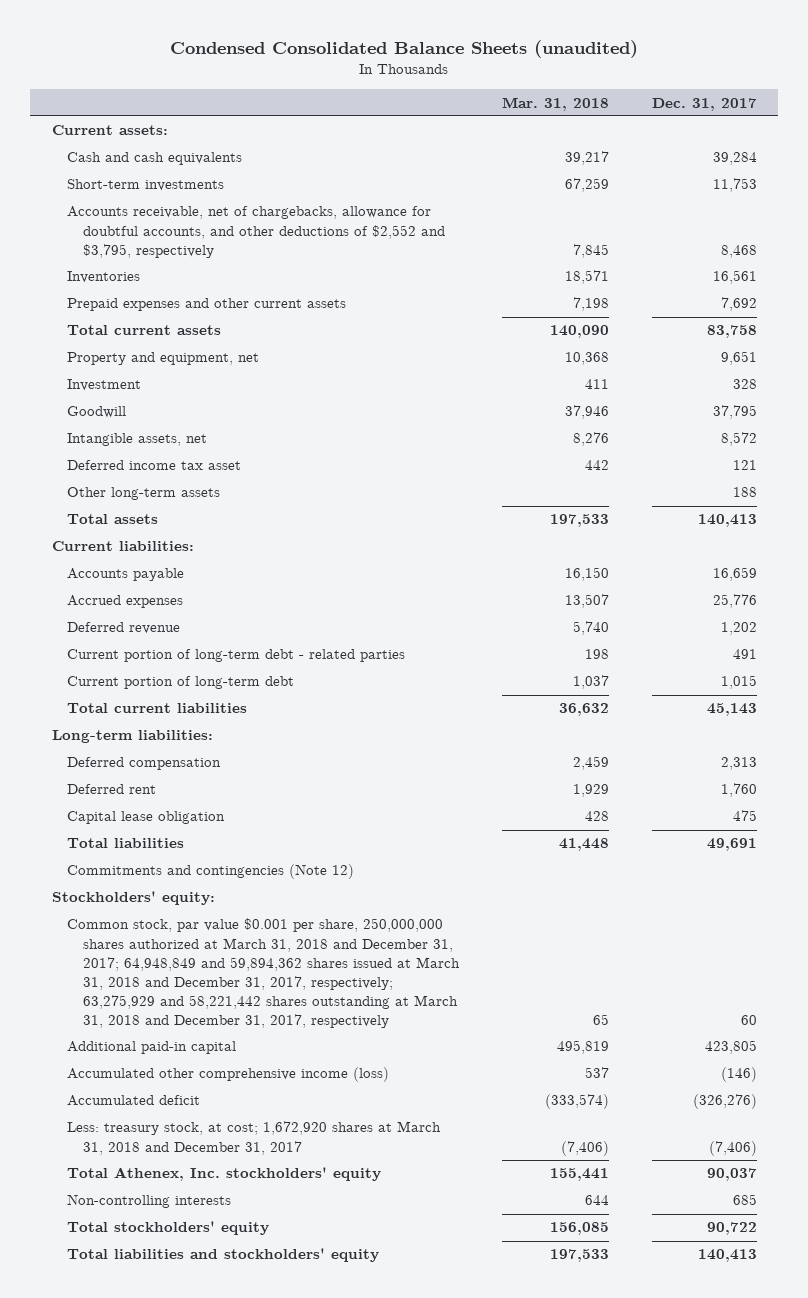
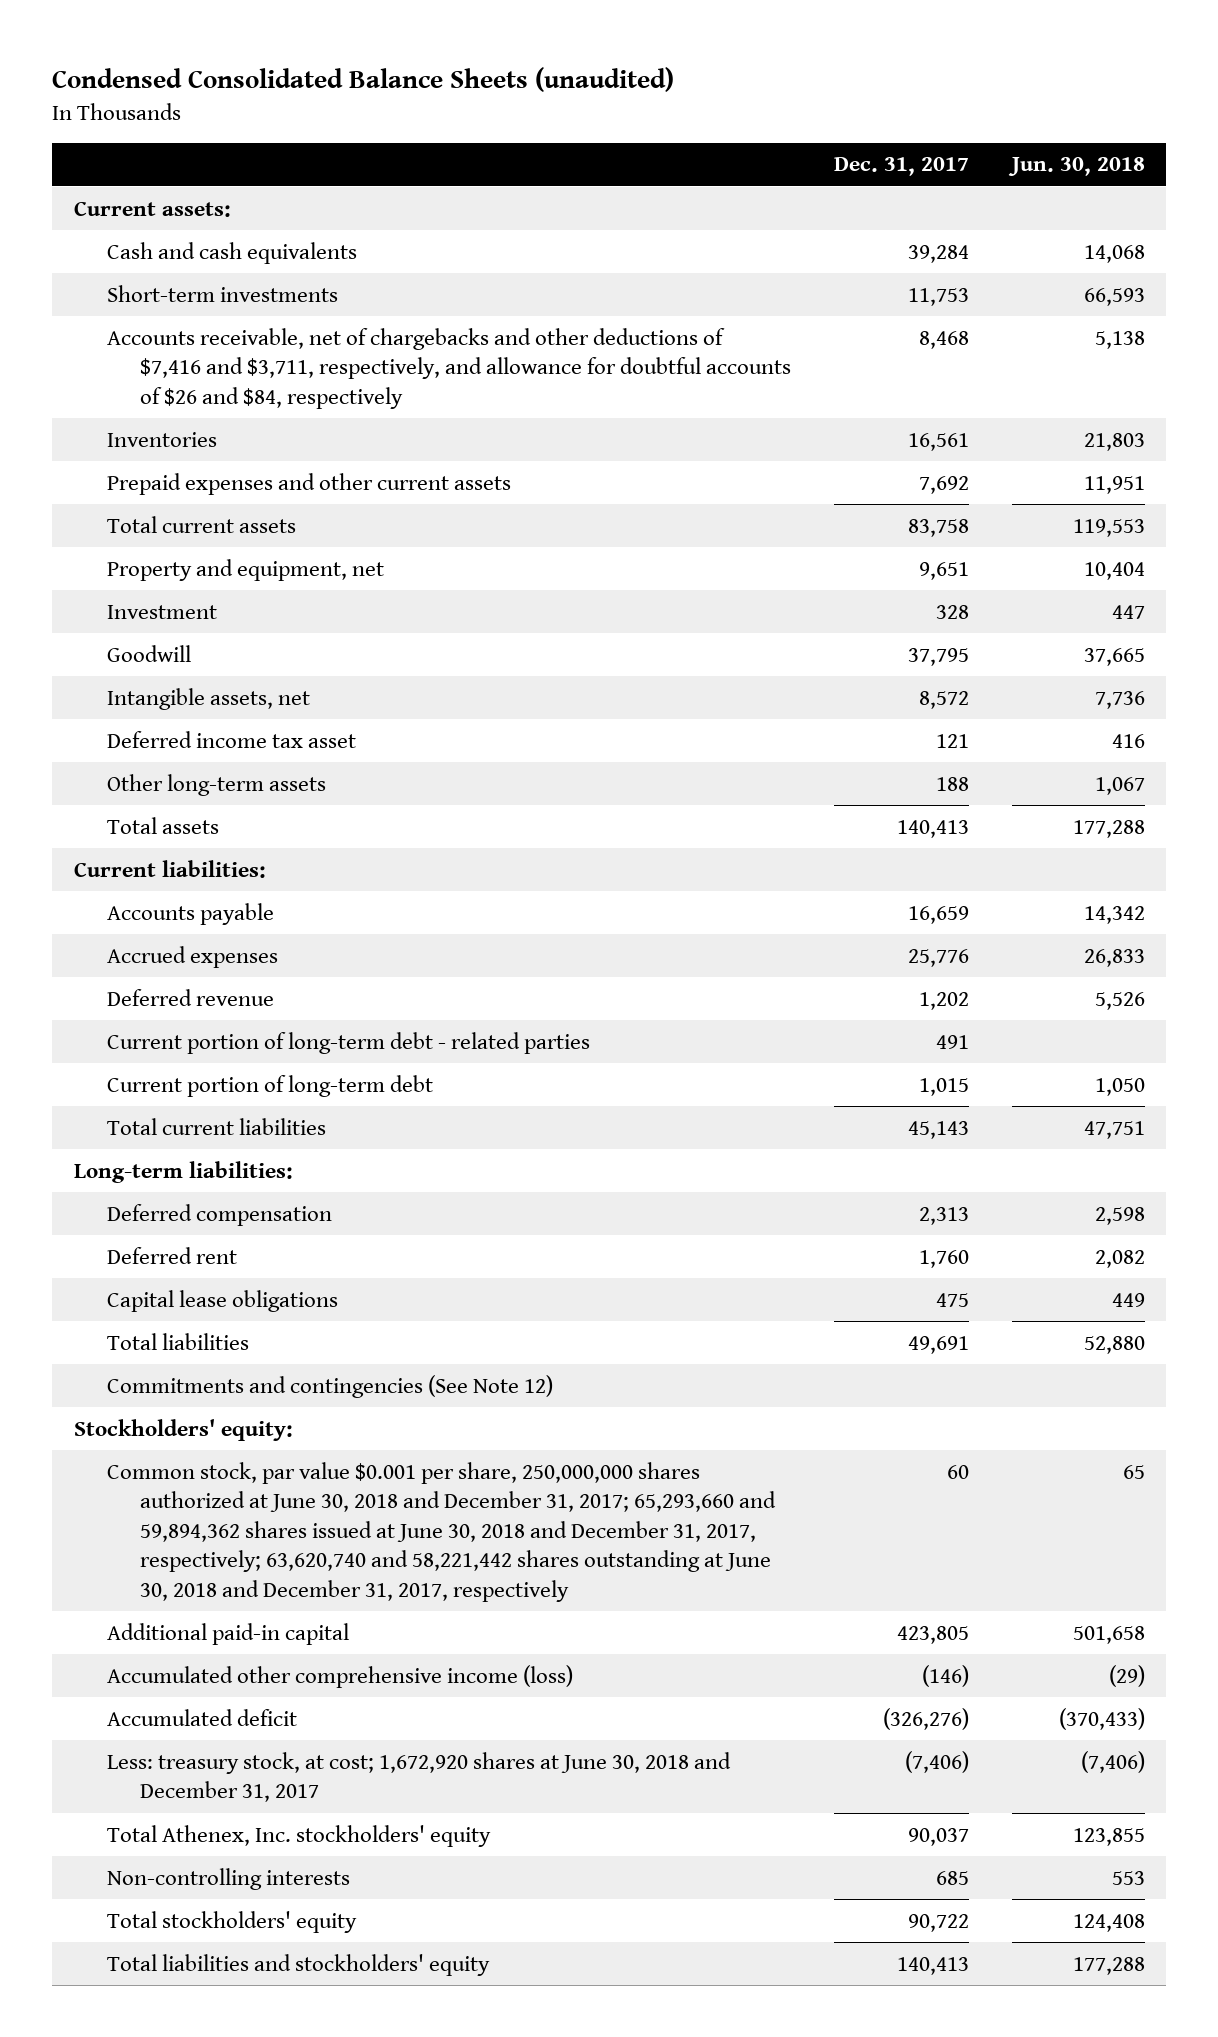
- | Mar. 31, 2018 | Dec. 31, 2017
+ | Dec. 31, 2017 | Jun. 30, 2018
- Accounts receivable, net of chargebacks, allowance for doubtful accounts, and other deductions of $2,552 and $3,795, respectively | 7,845 | 8,468
+ Accounts receivable, net of chargebacks and other deductions of $7,416 and $3,711, respectively, and allowance for doubtful accounts of $26 and $84, respectively | 8,468 | 5,138
- Capital lease obligation | 428 | 475
+ Capital lease obligations | 475 | 449
- Commitments and contingencies (Note 12)
+ Commitments and contingencies (See Note 12)
- Common stock, par value $0.001 per share, 250,000,000 shares authorized at March 31, 2018 and December 31, 2017; 64,948,849 and 59,894,362 shares issued at March 31, 2018 and December 31, 2017, respectively; 63,275,929 and 58,221,442 shares outstanding at March 31, 2018 and December 31, 2017, respectively | 65 | 60
+ Common stock, par value $0.001 per share, 250,000,000 shares authorized at June 30, 2018 and December 31, 2017; 65,293,660 and 59,894,362 shares issued at June 30, 2018 and December 31, 2017, respectively; 63,620,740 and 58,221,442 shares outstanding at June 30, 2018 and December 31, 2017, respectively | 60 | 65
- Less: treasury stock, at cost; 1,672,920 shares at March 31, 2018 and December 31, 2017 | (7,406) | (7,406)
+ Less: treasury stock, at cost; 1,672,920 shares at June 30, 2018 and December 31, 2017 | (7,406) | (7,406)

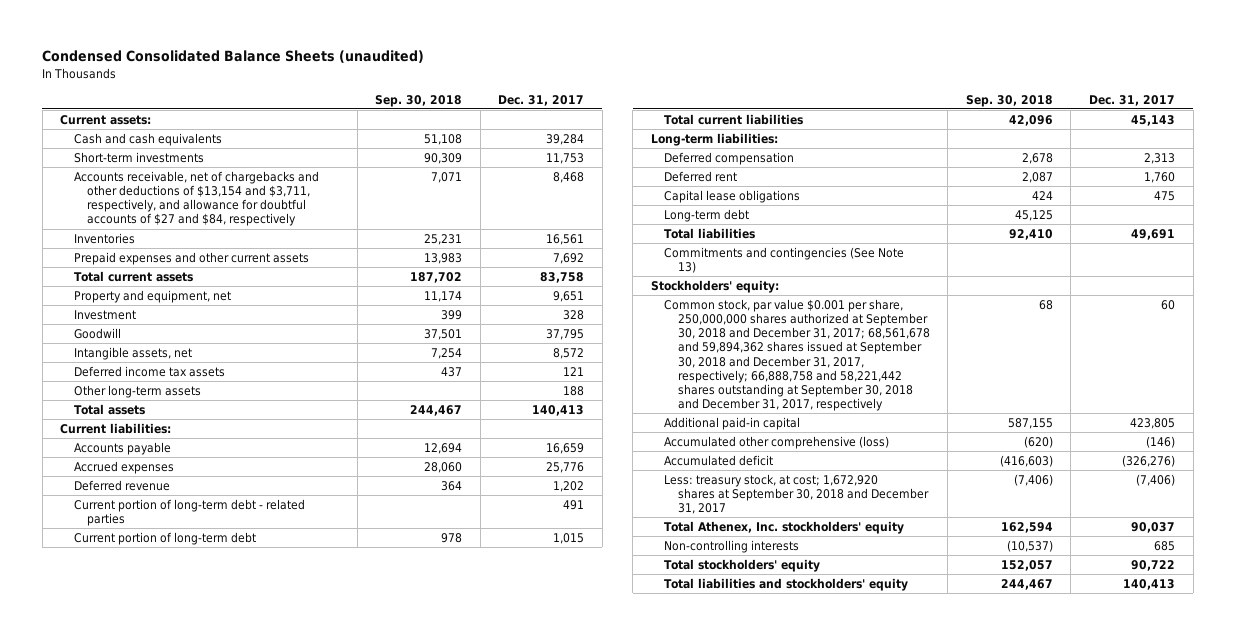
- | Dec. 31, 2017 | Jun. 30, 2018
+ | Sep. 30, 2018 | Dec. 31, 2017
- Accounts receivable, net of chargebacks and other deductions of $7,416 and $3,711, respectively, and allowance for doubtful accounts of $26 and $84, respectively | 8,468 | 5,138
+ Accounts receivable, net of chargebacks and other deductions of $13,154 and $3,711, respectively, and allowance for doubtful accounts of $27 and $84, respectively | 7,071 | 8,468
- Deferred income tax asset | 121 | 416
+ Deferred income tax assets | 437 | 121
+ Long-term debt | 45,125 |
- Commitments and contingencies (See Note 12)
+ Commitments and contingencies (See Note 13)
- Common stock, par value $0.001 per share, 250,000,000 shares authorized at June 30, 2018 and December 31, 2017; 65,293,660 and 59,894,362 shares issued at June 30, 2018 and December 31, 2017, respectively; 63,620,740 and 58,221,442 shares outstanding at June 30, 2018 and December 31, 2017, respectively | 60 | 65
+ Common stock, par value $0.001 per share, 250,000,000 shares authorized at September 30, 2018 and December 31, 2017; 68,561,678 and 59,894,362 shares issued at September 30, 2018 and December 31, 2017, respectively; 66,888,758 and 58,221,442 shares outstanding at September 30, 2018 and December 31, 2017, respectively | 68 | 60
- Accumulated other comprehensive income (loss) | (146) | (29)
+ Accumulated other comprehensive (loss) | (620) | (146)
- Less: treasury stock, at cost; 1,672,920 shares at June 30, 2018 and December 31, 2017 | (7,406) | (7,406)
+ Less: treasury stock, at cost; 1,672,920 shares at September 30, 2018 and December 31, 2017 | (7,406) | (7,406)

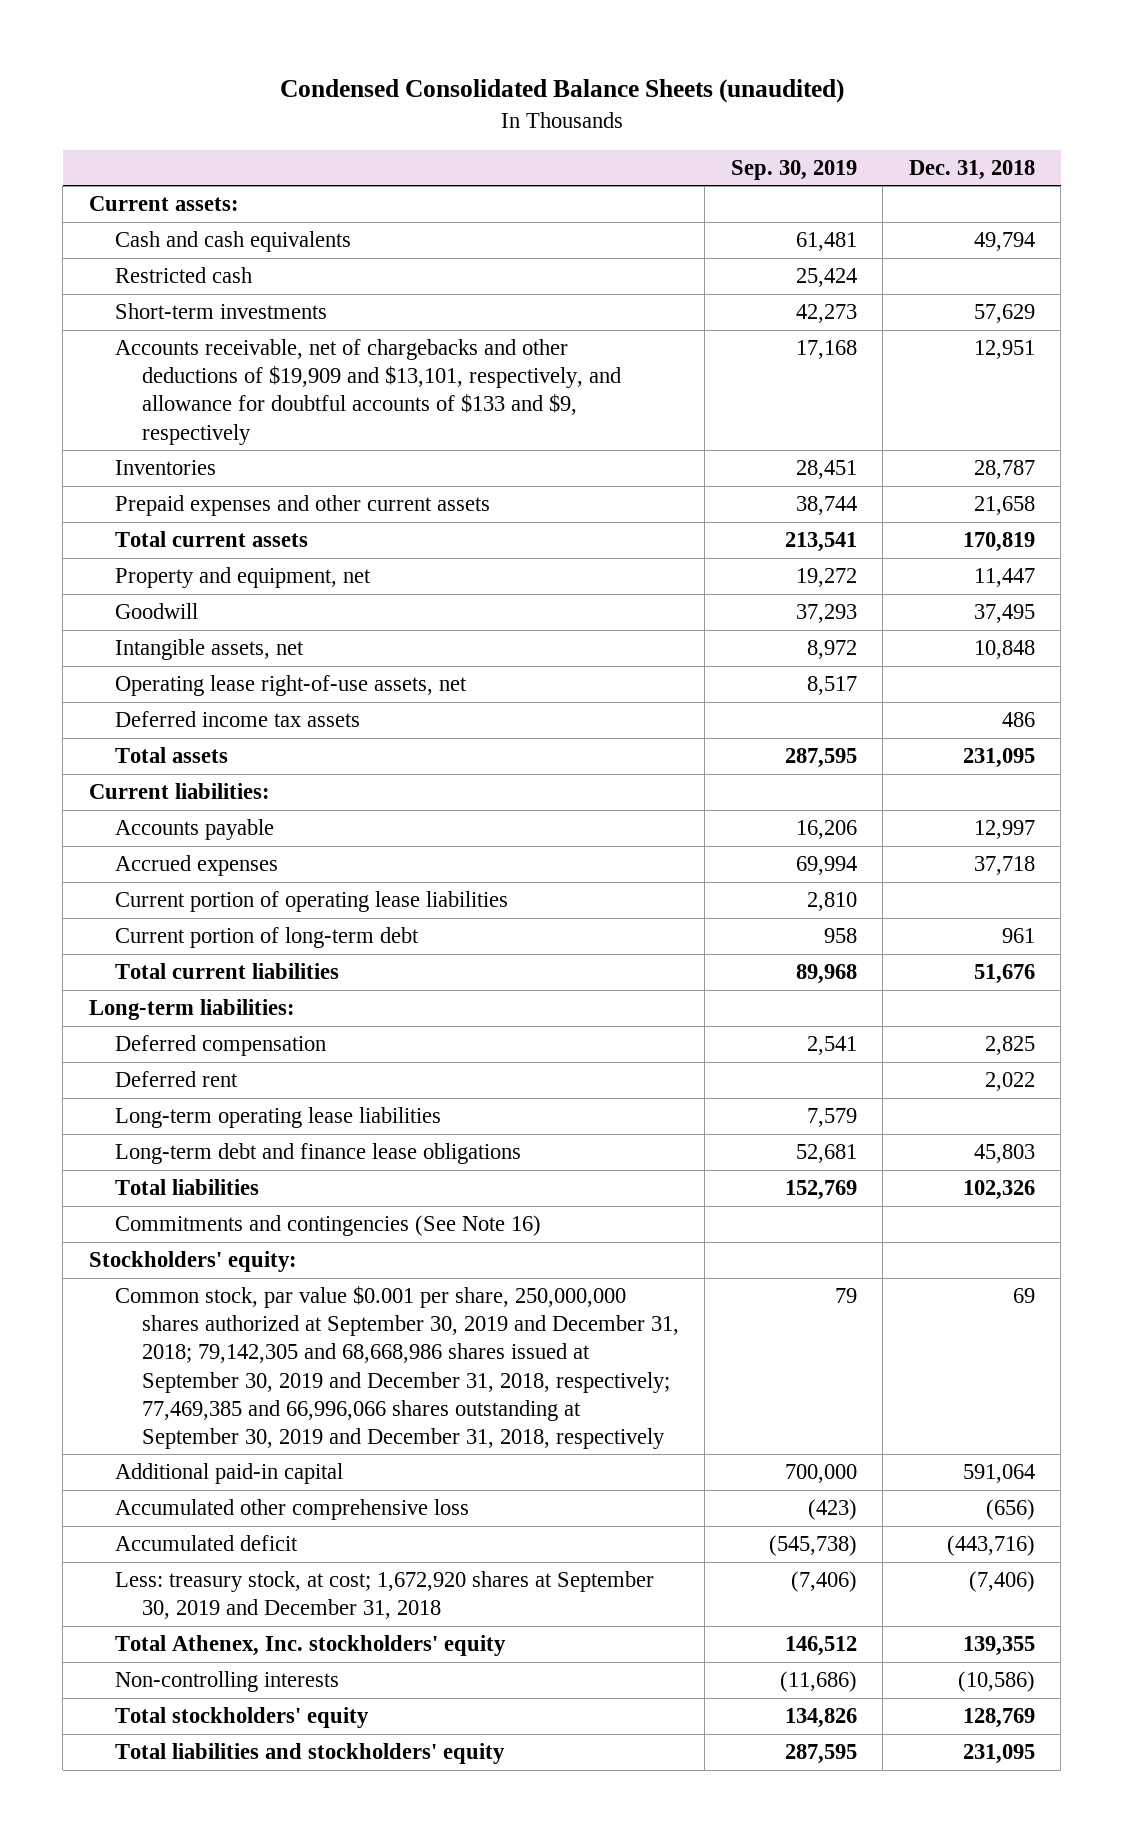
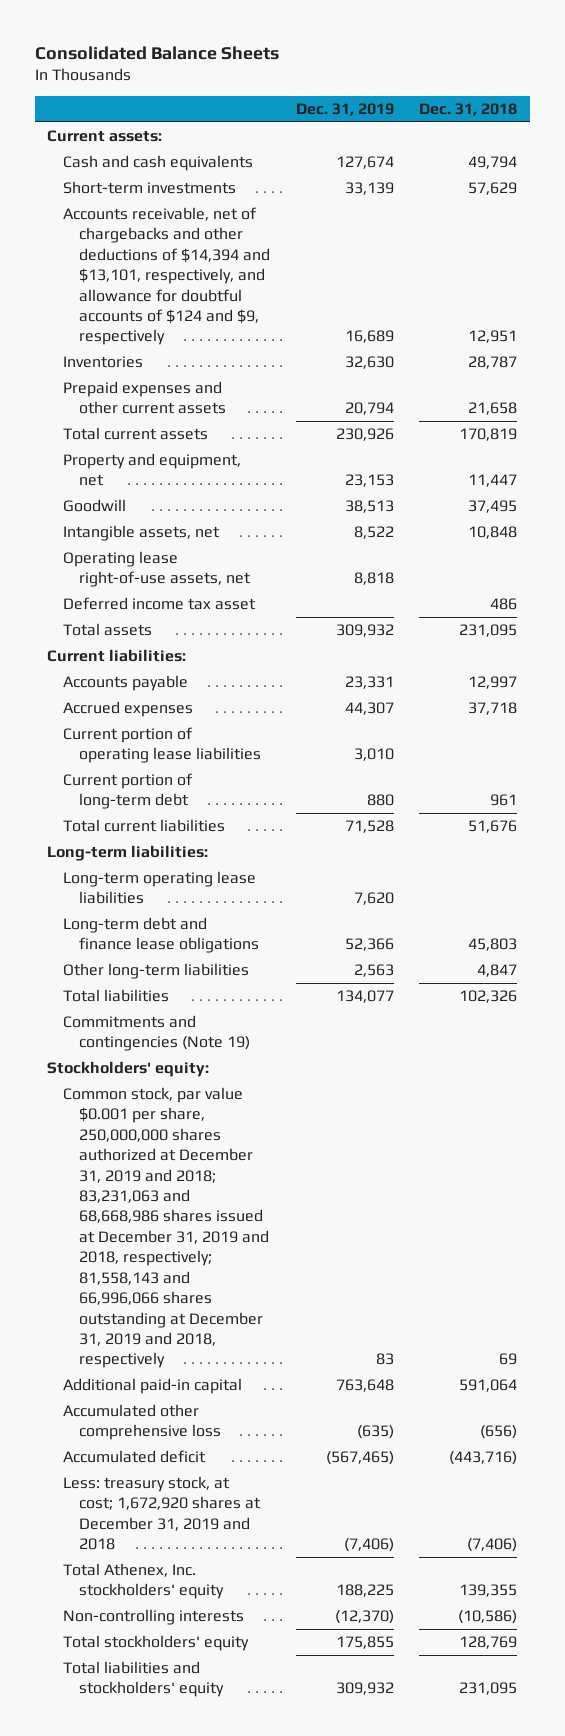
- Condensed Consolidated Balance Sheets (unaudited)
+ Consolidated Balance Sheets
- | Sep. 30, 2019 | Dec. 31, 2018
+ | Dec. 31, 2019 | Dec. 31, 2018
- Restricted cash | 25,424 |
- Accounts receivable, net of chargebacks and other deductions of $19,909 and $13,101, respectively, and allowance for doubtful accounts of $133 and $9, respectively | 17,168 | 12,951
+ Accounts receivable, net of chargebacks and other deductions of $14,394 and $13,101, respectively, and allowance for doubtful accounts of $124 and $9, respectively | 16,689 | 12,951
- Deferred income tax assets | | 486
+ Deferred income tax asset | | 486
- Deferred compensation | 2,541 | 2,825
- Deferred rent | | 2,022
+ Other long-term liabilities | 2,563 | 4,847
- Commitments and contingencies (See Note 16)
+ Commitments and contingencies (Note 19)
- Common stock, par value $0.001 per share, 250,000,000 shares authorized at September 30, 2019 and December 31, 2018; 79,142,305 and 68,668,986 shares issued at September 30, 2019 and December 31, 2018, respectively; 77,469,385 and 66,996,066 shares outstanding at September 30, 2019 and December 31, 2018, respectively | 79 | 69
+ Common stock, par value $0.001 per share, 250,000,000 shares authorized at December 31, 2019 and 2018; 83,231,063 and 68,668,986 shares issued at December 31, 2019 and 2018, respectively; 81,558,143 and 66,996,066 shares outstanding at December 31, 2019 and 2018, respectively | 83 | 69
- Less: treasury stock, at cost; 1,672,920 shares at September 30, 2019 and December 31, 2018 | (7,406) | (7,406)
+ Less: treasury stock, at cost; 1,672,920 shares at December 31, 2019 and 2018 | (7,406) | (7,406)

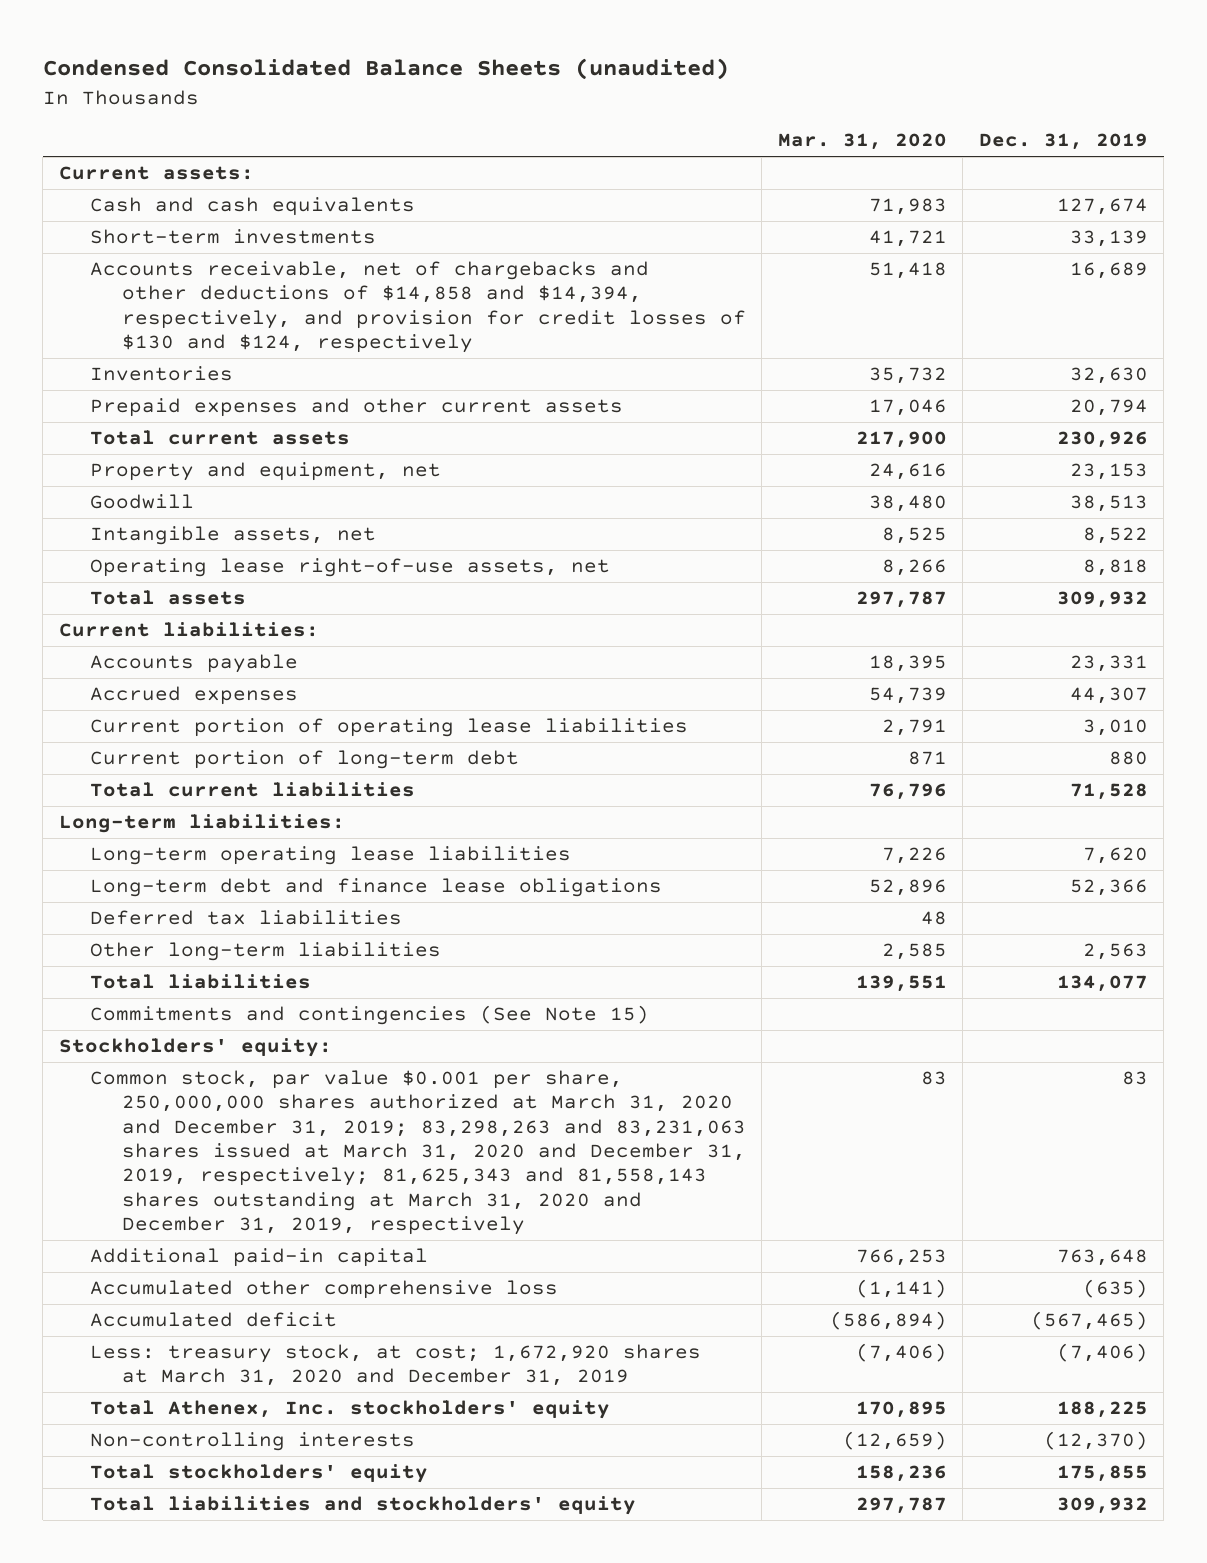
- Consolidated Balance Sheets
+ Condensed Consolidated Balance Sheets (unaudited)
- | Dec. 31, 2019 | Dec. 31, 2018
+ | Mar. 31, 2020 | Dec. 31, 2019
- Accounts receivable, net of chargebacks and other deductions of $14,394 and $13,101, respectively, and allowance for doubtful accounts of $124 and $9, respectively | 16,689 | 12,951
+ Accounts receivable, net of chargebacks and other deductions of $14,858 and $14,394, respectively, and provision for credit losses of $130 and $124, respectively | 51,418 | 16,689
- Deferred income tax asset | | 486
+ Deferred tax liabilities | 48 |
- Commitments and contingencies (Note 19)
+ Commitments and contingencies (See Note 15)
- Common stock, par value $0.001 per share, 250,000,000 shares authorized at December 31, 2019 and 2018; 83,231,063 and 68,668,986 shares issued at December 31, 2019 and 2018, respectively; 81,558,143 and 66,996,066 shares outstanding at December 31, 2019 and 2018, respectively | 83 | 69
+ Common stock, par value $0.001 per share, 250,000,000 shares authorized at March 31, 2020 and December 31, 2019; 83,298,263 and 83,231,063 shares issued at March 31, 2020 and December 31, 2019, respectively; 81,625,343 and 81,558,143 shares outstanding at March 31, 2020 and December 31, 2019, respectively | 83 | 83
- Less: treasury stock, at cost; 1,672,920 shares at December 31, 2019 and 2018 | (7,406) | (7,406)
+ Less: treasury stock, at cost; 1,672,920 shares at March 31, 2020 and December 31, 2019 | (7,406) | (7,406)

